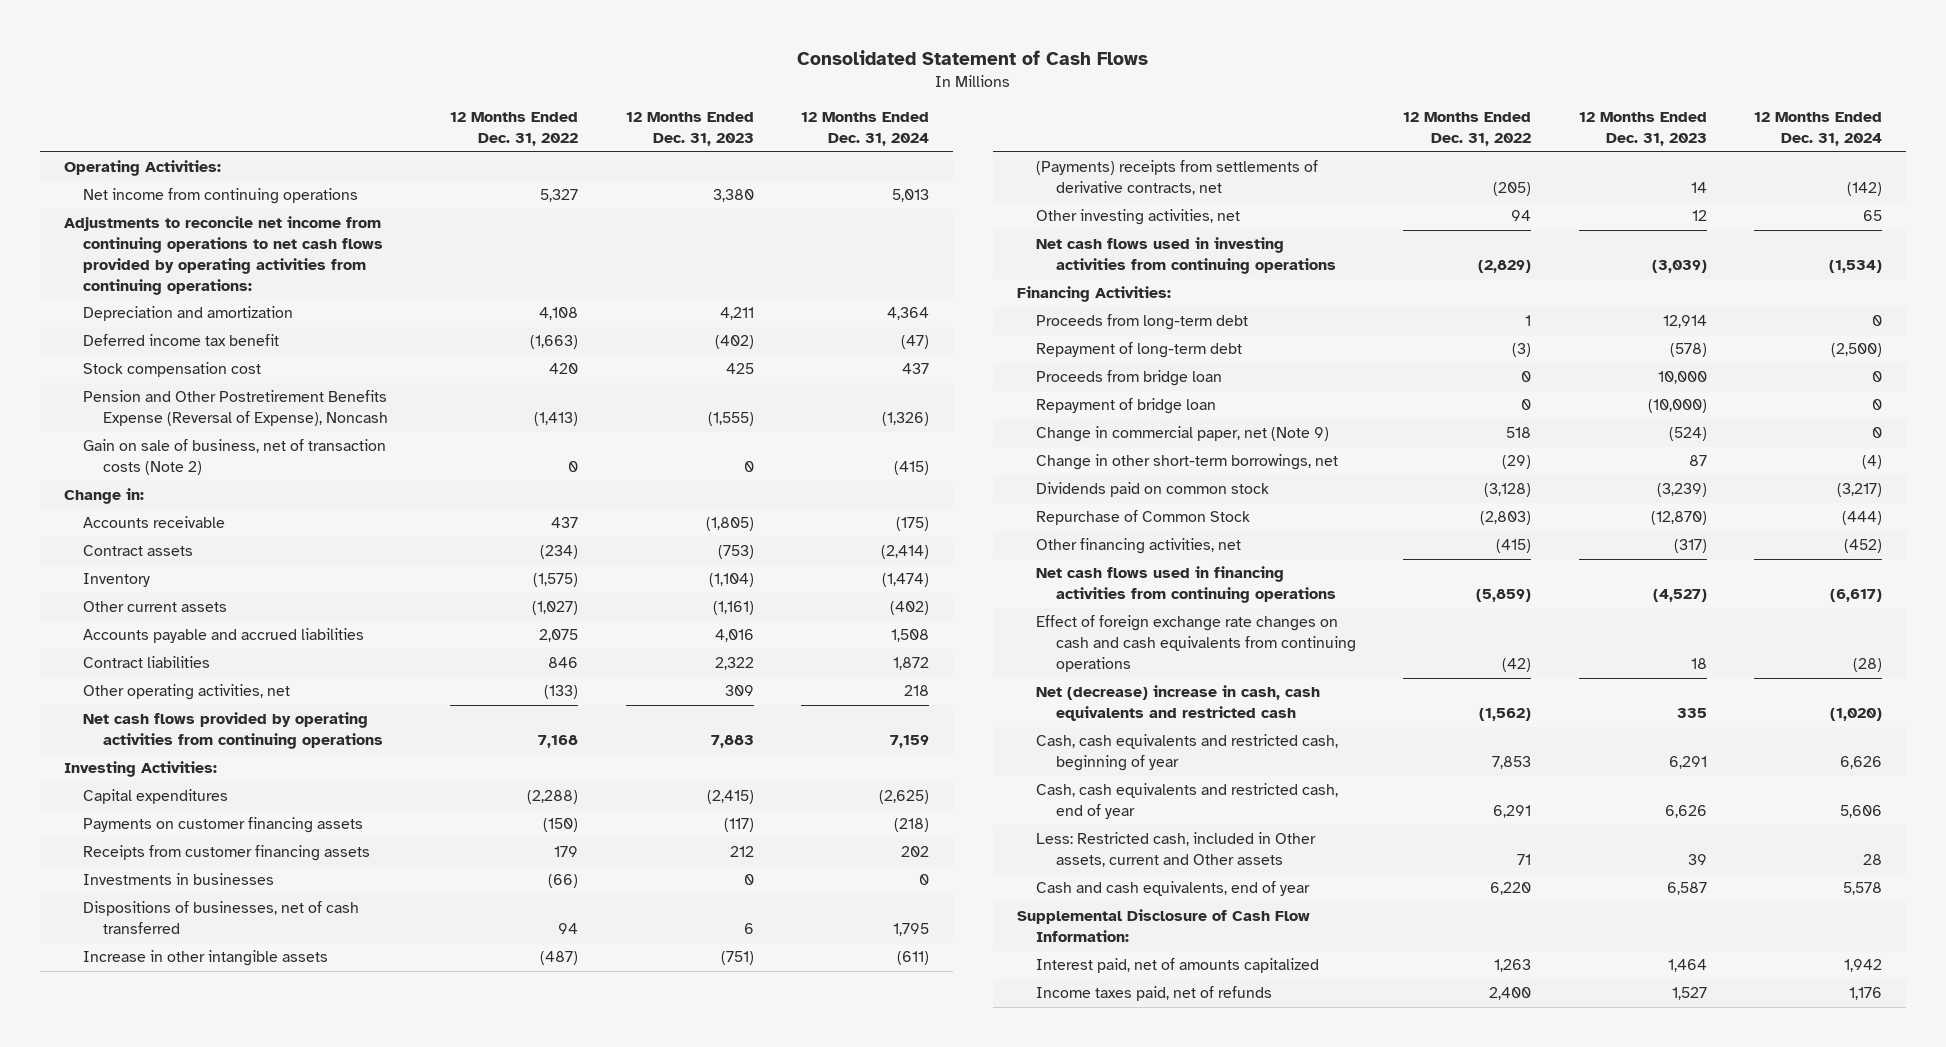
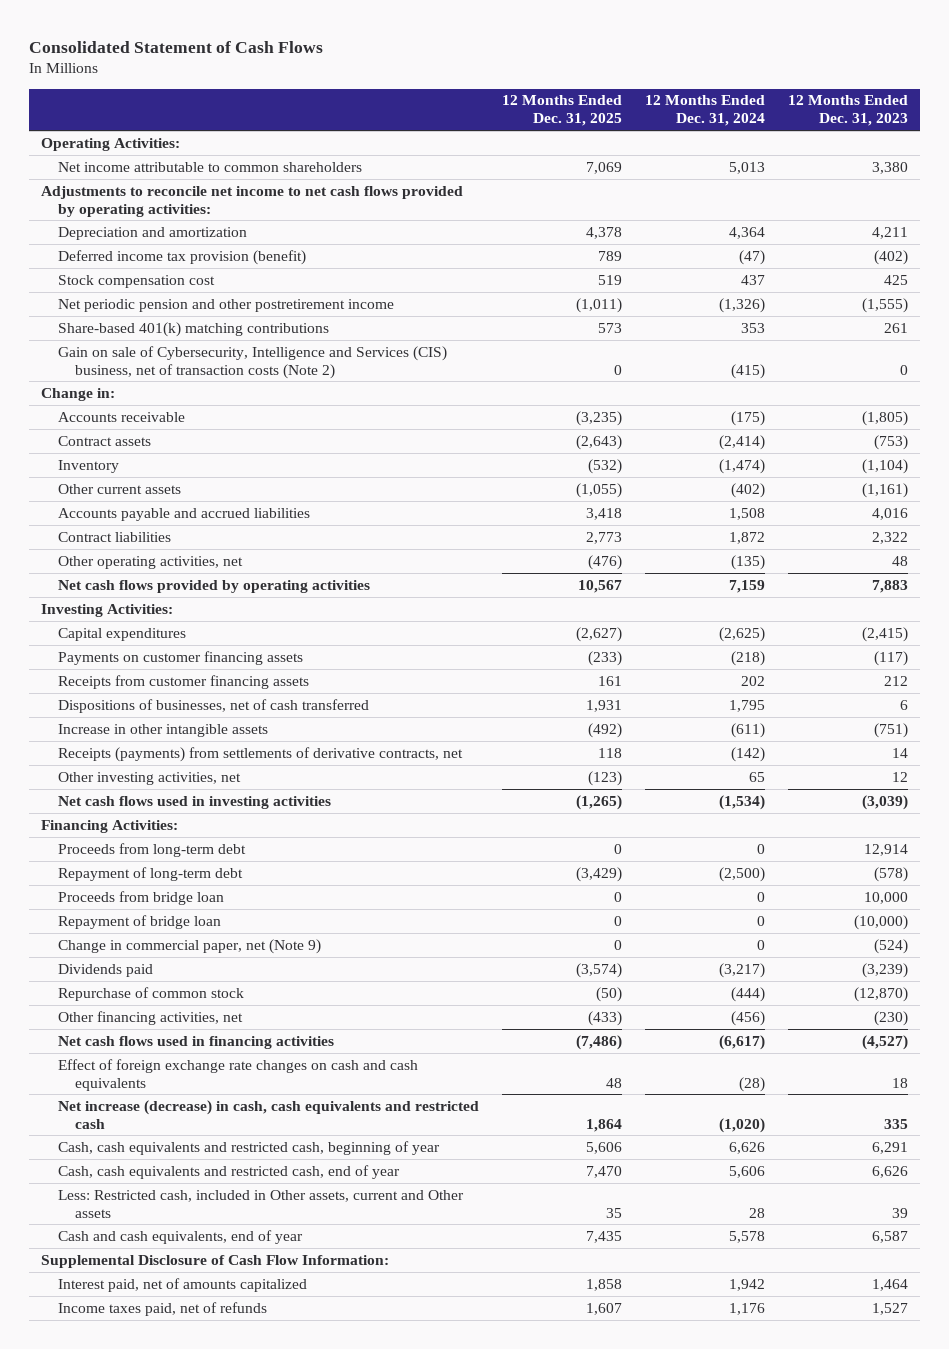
- | 12 Months Ended Dec. 31, 2022 | 12 Months Ended Dec. 31, 2023 | 12 Months Ended Dec. 31, 2024
+ | 12 Months Ended Dec. 31, 2025 | 12 Months Ended Dec. 31, 2024 | 12 Months Ended Dec. 31, 2023
- Net income from continuing operations | 5,327 | 3,380 | 5,013
- Adjustments to reconcile net income from continuing operations to net cash flows provided by operating activities from continuing operations:
+ Net income attributable to common shareholders | 7,069 | 5,013 | 3,380
+ Adjustments to reconcile net income to net cash flows provided by operating activities:
- Deferred income tax benefit | (1,663) | (402) | (47)
+ Deferred income tax provision (benefit) | 789 | (47) | (402)
- Pension and Other Postretirement Benefits Expense (Reversal of Expense), Noncash | (1,413) | (1,555) | (1,326)
- Gain on sale of business, net of transaction costs (Note 2) | 0 | 0 | (415)
+ Net periodic pension and other postretirement income | (1,011) | (1,326) | (1,555)
+ Share-based 401(k) matching contributions | 573 | 353 | 261
+ Gain on sale of Cybersecurity, Intelligence and Services (CIS) business, net of transaction costs (Note 2) | 0 | (415) | 0
- Other operating activities, net | (133) | 309 | 218
- Net cash flows provided by operating activities from continuing operations | 7,168 | 7,883 | 7,159
+ Other operating activities, net | (476) | (135) | 48
+ Net cash flows provided by operating activities | 10,567 | 7,159 | 7,883
- Investments in businesses | (66) | 0 | 0
- (Payments) receipts from settlements of derivative contracts, net | (205) | 14 | (142)
+ Receipts (payments) from settlements of derivative contracts, net | 118 | (142) | 14
- Net cash flows used in investing activities from continuing operations | (2,829) | (3,039) | (1,534)
+ Net cash flows used in investing activities | (1,265) | (1,534) | (3,039)
- Change in other short-term borrowings, net | (29) | 87 | (4)
- Dividends paid on common stock | (3,128) | (3,239) | (3,217)
- Repurchase of Common Stock | (2,803) | (12,870) | (444)
- Other financing activities, net | (415) | (317) | (452)
- Net cash flows used in financing activities from continuing operations | (5,859) | (4,527) | (6,617)
- Effect of foreign exchange rate changes on cash and cash equivalents from continuing operations | (42) | 18 | (28)
- Net (decrease) increase in cash, cash equivalents and restricted cash | (1,562) | 335 | (1,020)
+ Dividends paid | (3,574) | (3,217) | (3,239)
+ Repurchase of common stock | (50) | (444) | (12,870)
+ Other financing activities, net | (433) | (456) | (230)
+ Net cash flows used in financing activities | (7,486) | (6,617) | (4,527)
+ Effect of foreign exchange rate changes on cash and cash equivalents | 48 | (28) | 18
+ Net increase (decrease) in cash, cash equivalents and restricted cash | 1,864 | (1,020) | 335

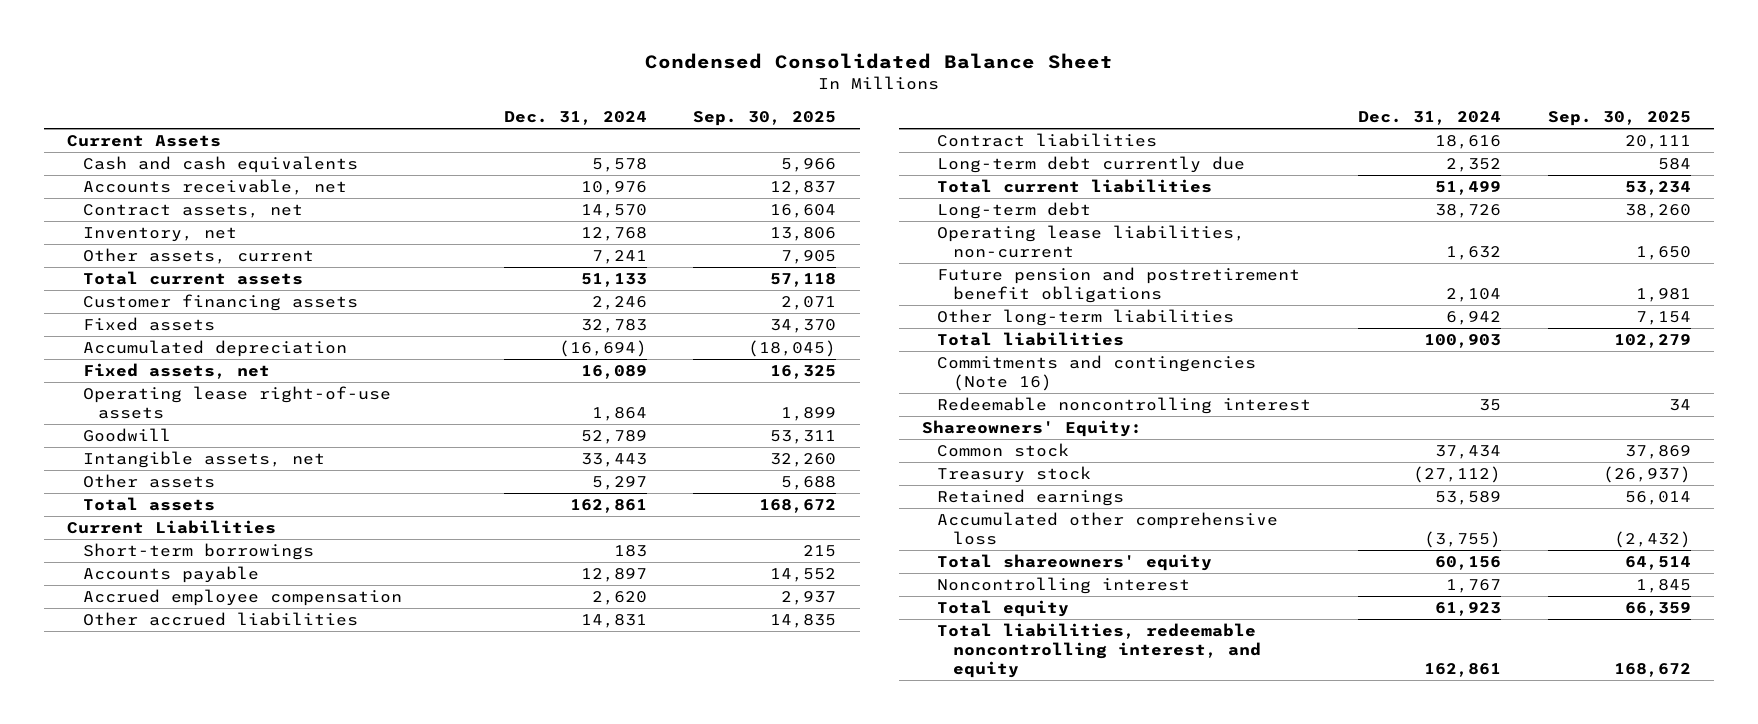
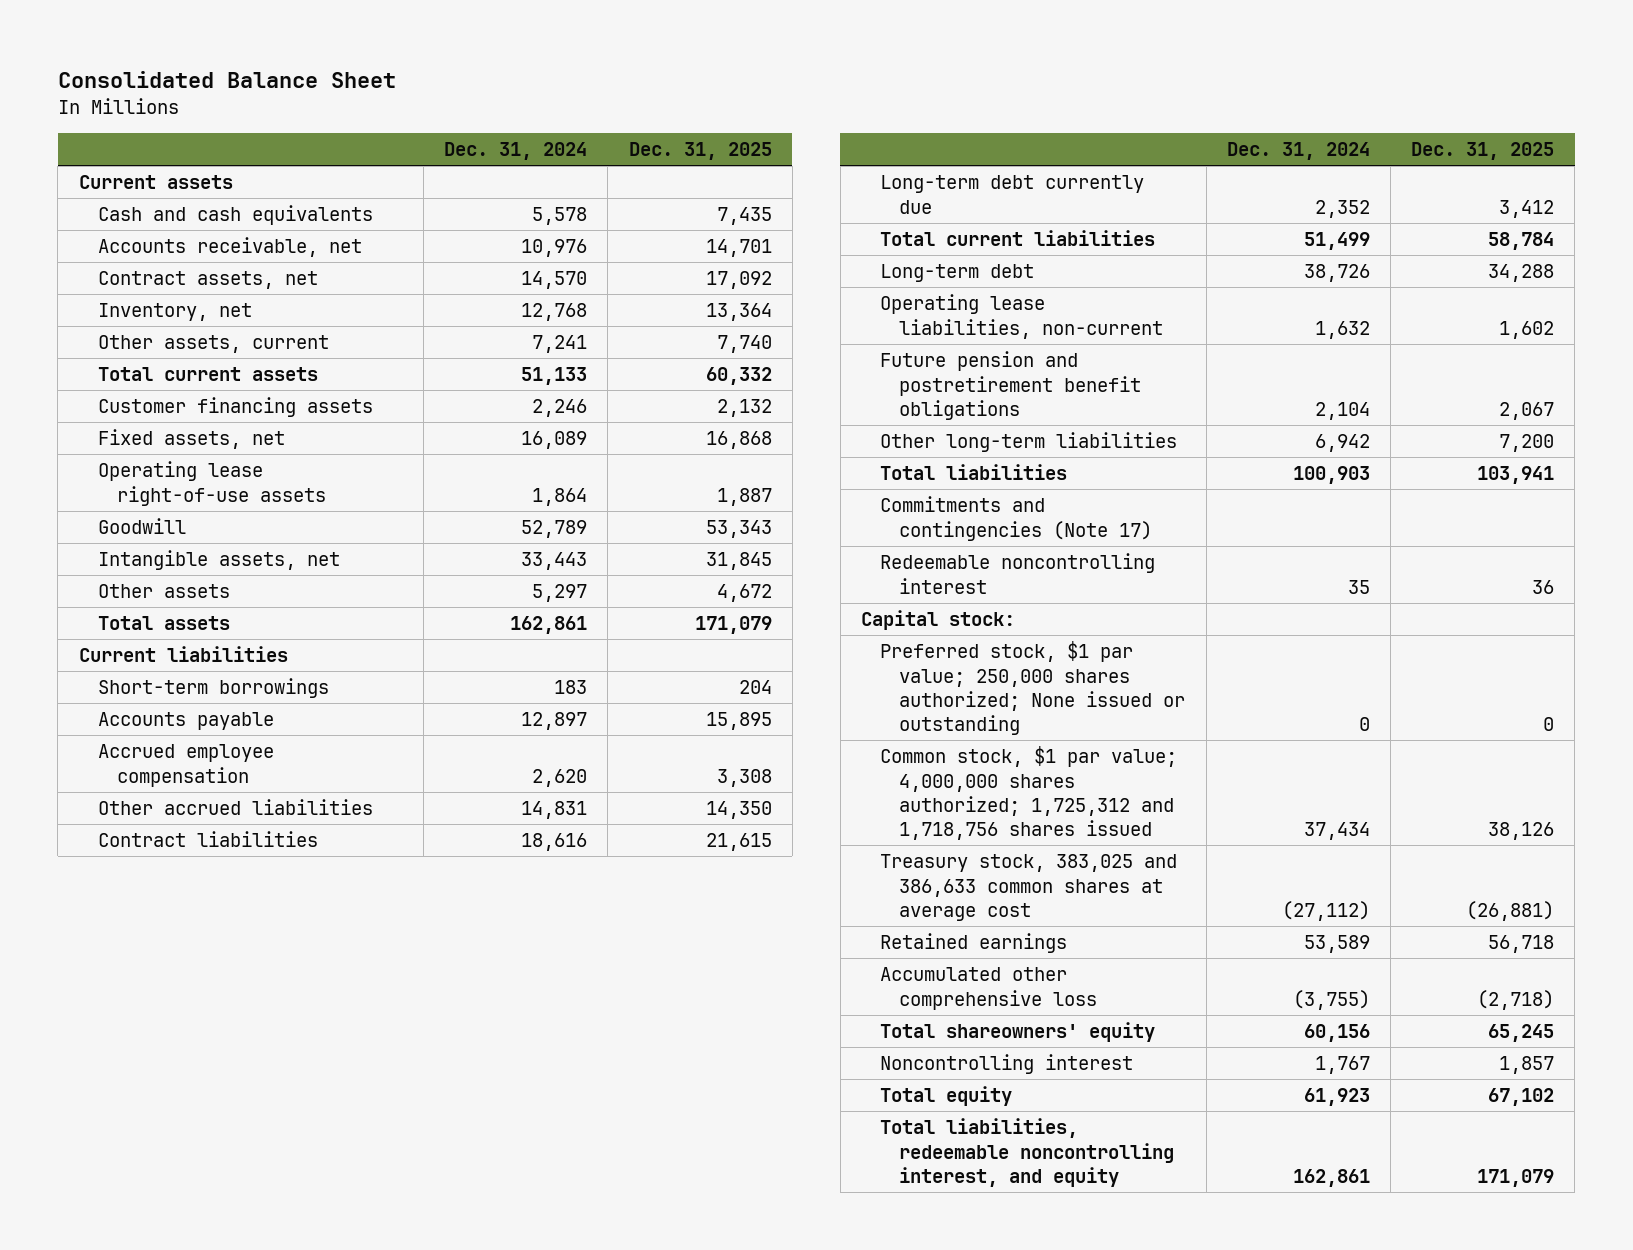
- Condensed Consolidated Balance Sheet
+ Consolidated Balance Sheet
- | Dec. 31, 2024 | Sep. 30, 2025
+ | Dec. 31, 2024 | Dec. 31, 2025
- Current Assets
+ Current assets
- Fixed assets | 32,783 | 34,370
- Accumulated depreciation | (16,694) | (18,045)
- Current Liabilities
+ Current liabilities
- Commitments and contingencies (Note 16)
+ Commitments and contingencies (Note 17)
- Shareowners' Equity:
- Common stock | 37,434 | 37,869
- Treasury stock | (27,112) | (26,937)
+ Capital stock:
+ Preferred stock, $1 par value; 250,000 shares authorized; None issued or outstanding | 0 | 0
+ Common stock, $1 par value; 4,000,000 shares authorized; 1,725,312 and 1,718,756 shares issued | 37,434 | 38,126
+ Treasury stock, 383,025 and 386,633 common shares at average cost | (27,112) | (26,881)

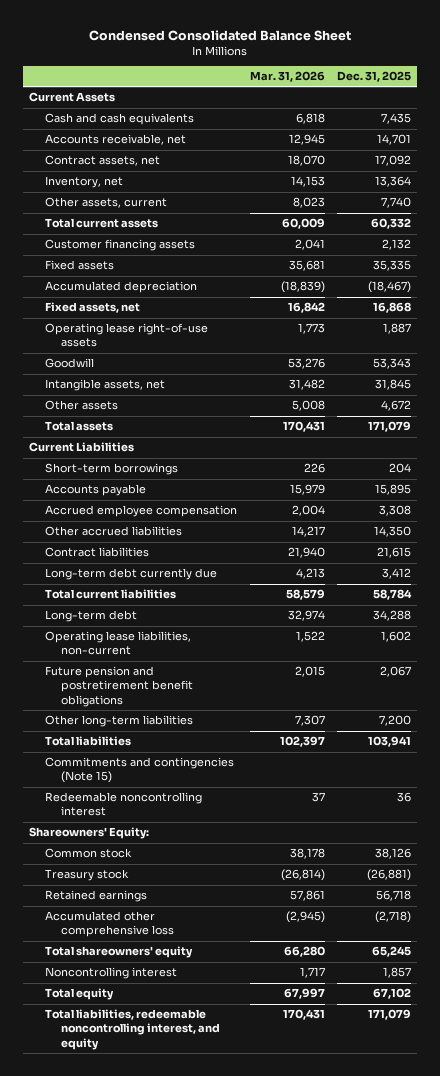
- Consolidated Balance Sheet
+ Condensed Consolidated Balance Sheet
- | Dec. 31, 2024 | Dec. 31, 2025
+ | Mar. 31, 2026 | Dec. 31, 2025
- Current assets
+ Current Assets
+ Fixed assets | 35,681 | 35,335
+ Accumulated depreciation | (18,839) | (18,467)
- Current liabilities
+ Current Liabilities
- Commitments and contingencies (Note 17)
+ Commitments and contingencies (Note 15)
- Capital stock:
- Preferred stock, $1 par value; 250,000 shares authorized; None issued or outstanding | 0 | 0
- Common stock, $1 par value; 4,000,000 shares authorized; 1,725,312 and 1,718,756 shares issued | 37,434 | 38,126
- Treasury stock, 383,025 and 386,633 common shares at average cost | (27,112) | (26,881)
+ Shareowners' Equity:
+ Common stock | 38,178 | 38,126
+ Treasury stock | (26,814) | (26,881)

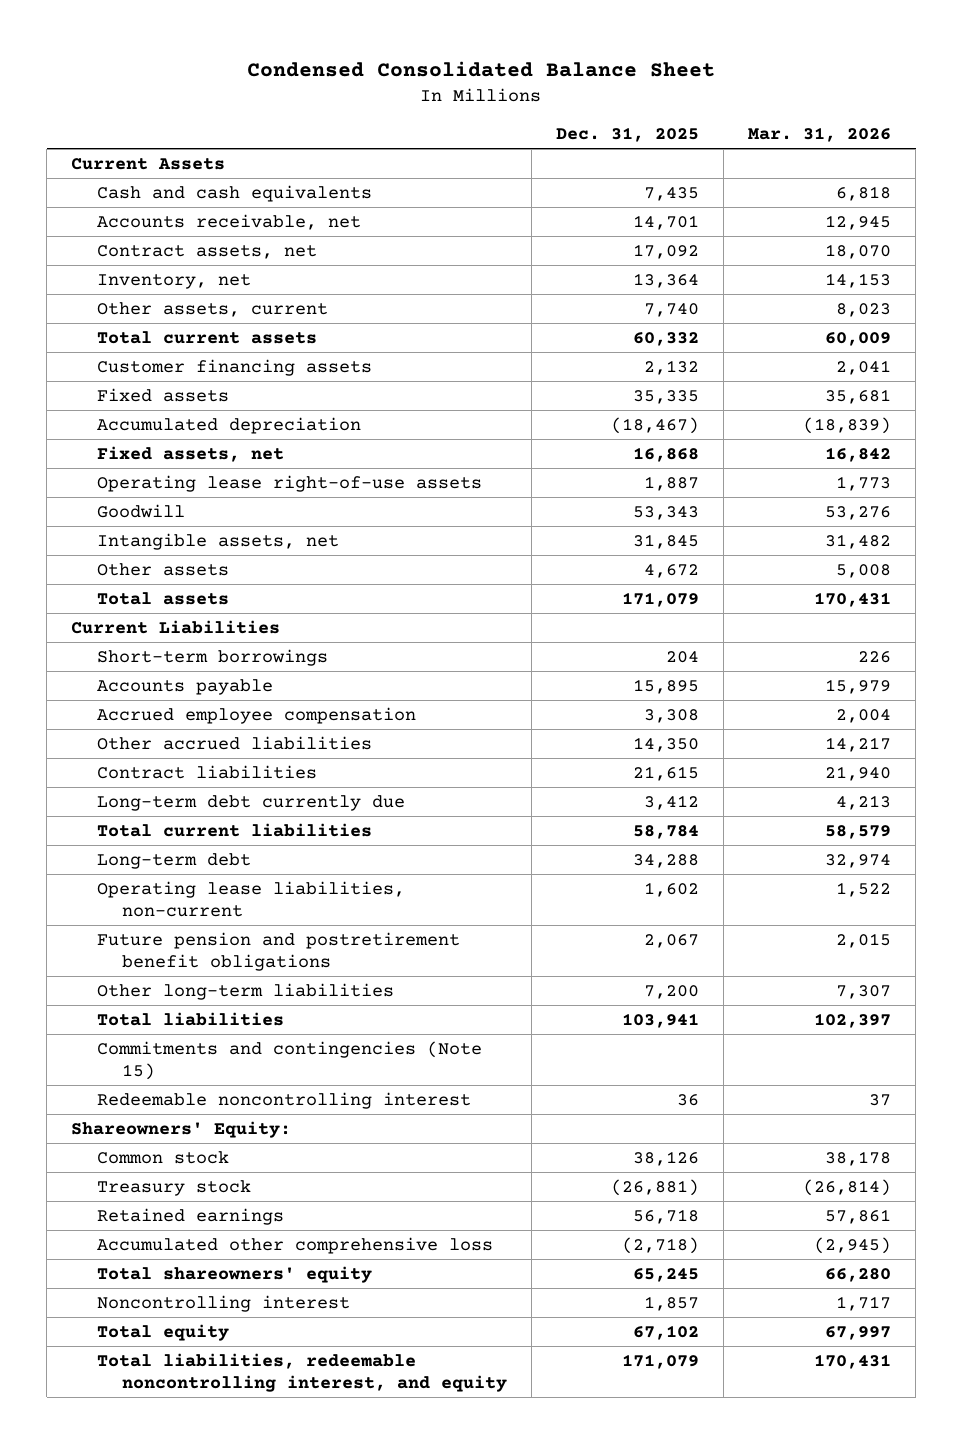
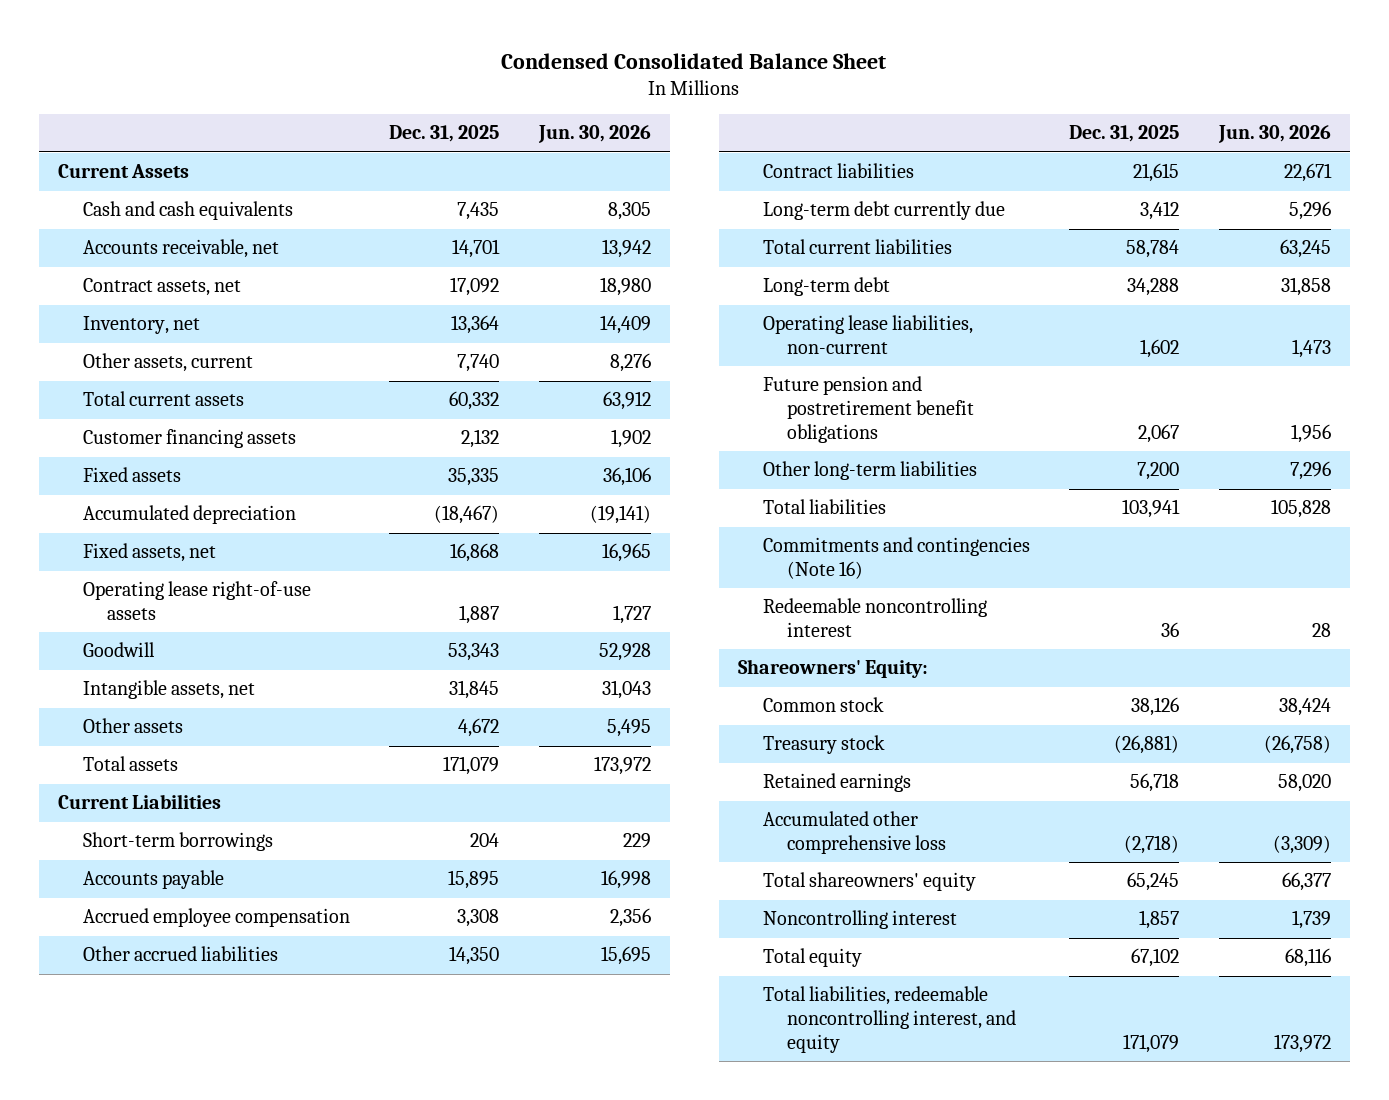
- | Dec. 31, 2025 | Mar. 31, 2026
+ | Dec. 31, 2025 | Jun. 30, 2026
- Commitments and contingencies (Note 15)
+ Commitments and contingencies (Note 16)

